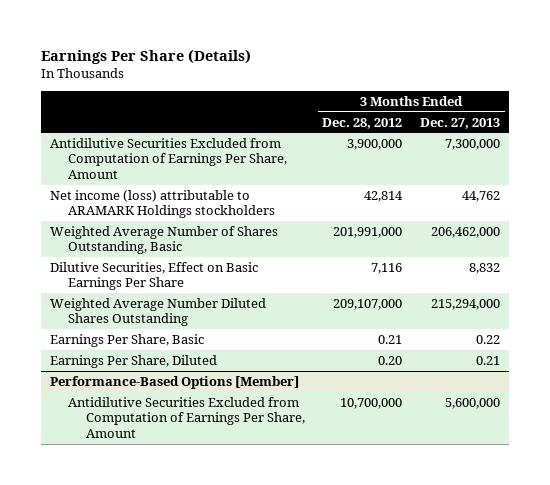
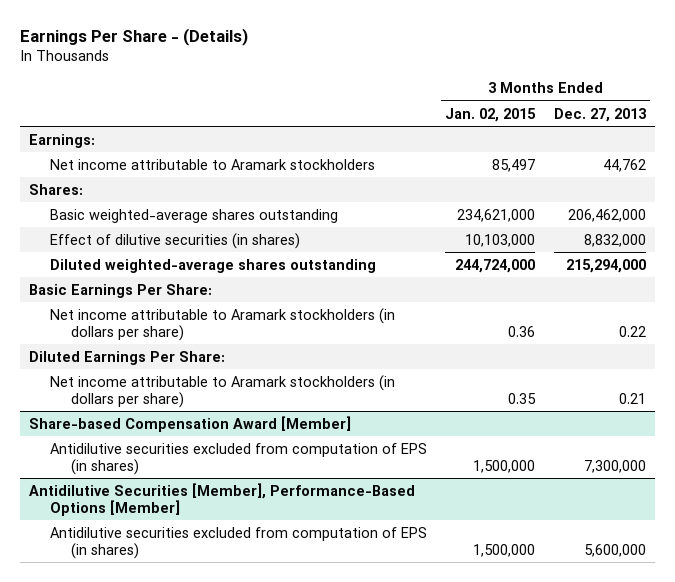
- Earnings Per Share (Details)
+ Earnings Per Share - (Details)
- | 3 Months Ended Dec. 28, 2012 | 3 Months Ended Dec. 27, 2013
+ | 3 Months Ended Jan. 02, 2015 | 3 Months Ended Dec. 27, 2013
- Antidilutive Securities Excluded from Computation of Earnings Per Share, Amount | 3,900,000 | 7,300,000
- Net income (loss) attributable to ARAMARK Holdings stockholders | 42,814 | 44,762
- Weighted Average Number of Shares Outstanding, Basic | 201,991,000 | 206,462,000
- Dilutive Securities, Effect on Basic Earnings Per Share | 7,116 | 8,832
- Weighted Average Number Diluted Shares Outstanding | 209,107,000 | 215,294,000
- Earnings Per Share, Basic | 0.21 | 0.22
- Earnings Per Share, Diluted | 0.20 | 0.21
- Performance-Based Options [Member]
- Antidilutive Securities Excluded from Computation of Earnings Per Share, Amount | 10,700,000 | 5,600,000
+ Earnings:
+ Net income attributable to Aramark stockholders | 85,497 | 44,762
+ Shares:
+ Basic weighted-average shares outstanding | 234,621,000 | 206,462,000
+ Effect of dilutive securities (in shares) | 10,103,000 | 8,832,000
+ Diluted weighted-average shares outstanding | 244,724,000 | 215,294,000
+ Basic Earnings Per Share:
+ Net income attributable to Aramark stockholders (in dollars per share) | 0.36 | 0.22
+ Diluted Earnings Per Share:
+ Net income attributable to Aramark stockholders (in dollars per share) | 0.35 | 0.21
+ Share-based Compensation Award [Member]
+ Antidilutive securities excluded from computation of EPS (in shares) | 1,500,000 | 7,300,000
+ Antidilutive Securities [Member], Performance-Based Options [Member]
+ Antidilutive securities excluded from computation of EPS (in shares) | 1,500,000 | 5,600,000

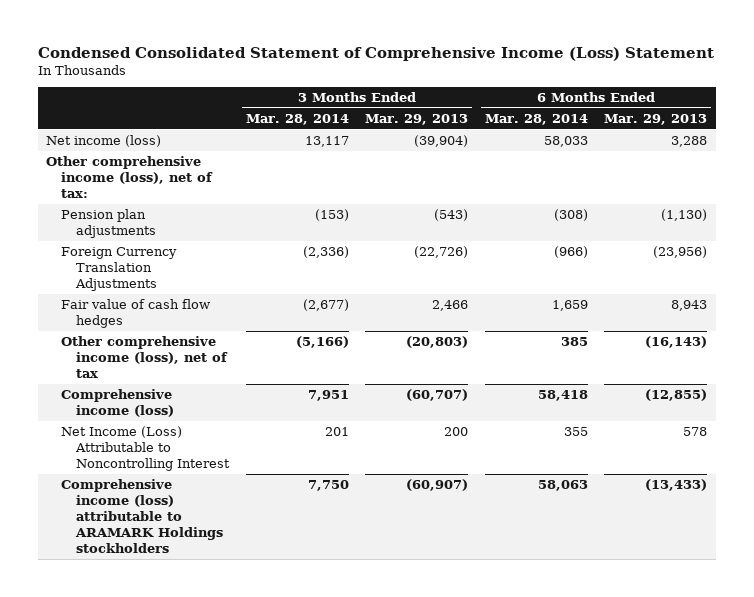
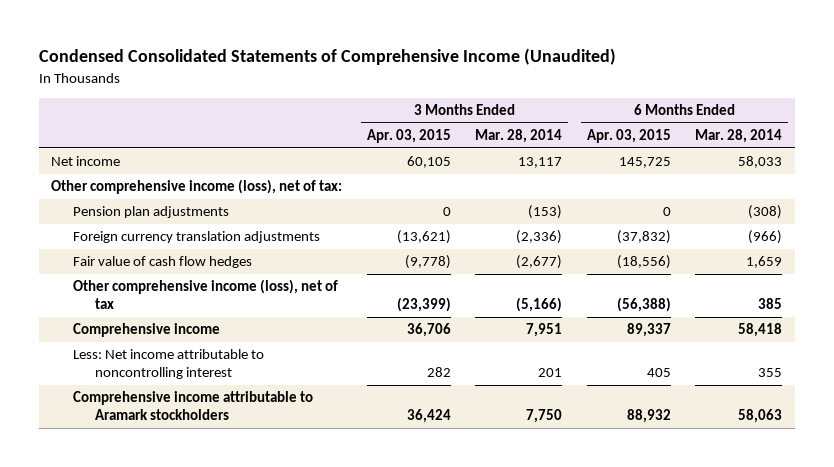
- Condensed Consolidated Statement of Comprehensive Income (Loss) Statement
+ Condensed Consolidated Statements of Comprehensive Income (Unaudited)
- | 3 Months Ended Mar. 28, 2014 | 3 Months Ended Mar. 29, 2013 | 6 Months Ended Mar. 28, 2014 | 6 Months Ended Mar. 29, 2013
+ | 3 Months Ended Apr. 03, 2015 | 3 Months Ended Mar. 28, 2014 | 6 Months Ended Apr. 03, 2015 | 6 Months Ended Mar. 28, 2014
- Net income (loss) | 13,117 | (39,904) | 58,033 | 3,288
+ Net income | 60,105 | 13,117 | 145,725 | 58,033
- Foreign Currency Translation Adjustments | (2,336) | (22,726) | (966) | (23,956)
+ Foreign currency translation adjustments | (13,621) | (2,336) | (37,832) | (966)
- Comprehensive income (loss) | 7,951 | (60,707) | 58,418 | (12,855)
- Net Income (Loss) Attributable to Noncontrolling Interest | 201 | 200 | 355 | 578
- Comprehensive income (loss) attributable to ARAMARK Holdings stockholders | 7,750 | (60,907) | 58,063 | (13,433)
+ Comprehensive income | 36,706 | 7,951 | 89,337 | 58,418
+ Less: Net income attributable to noncontrolling interest | 282 | 201 | 405 | 355
+ Comprehensive income attributable to Aramark stockholders | 36,424 | 7,750 | 88,932 | 58,063

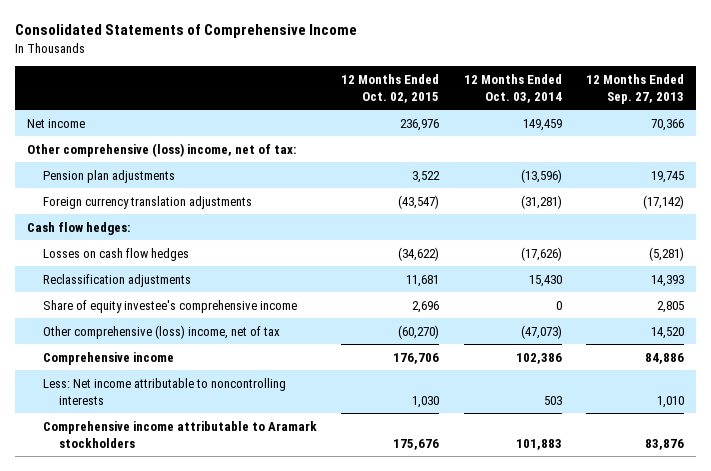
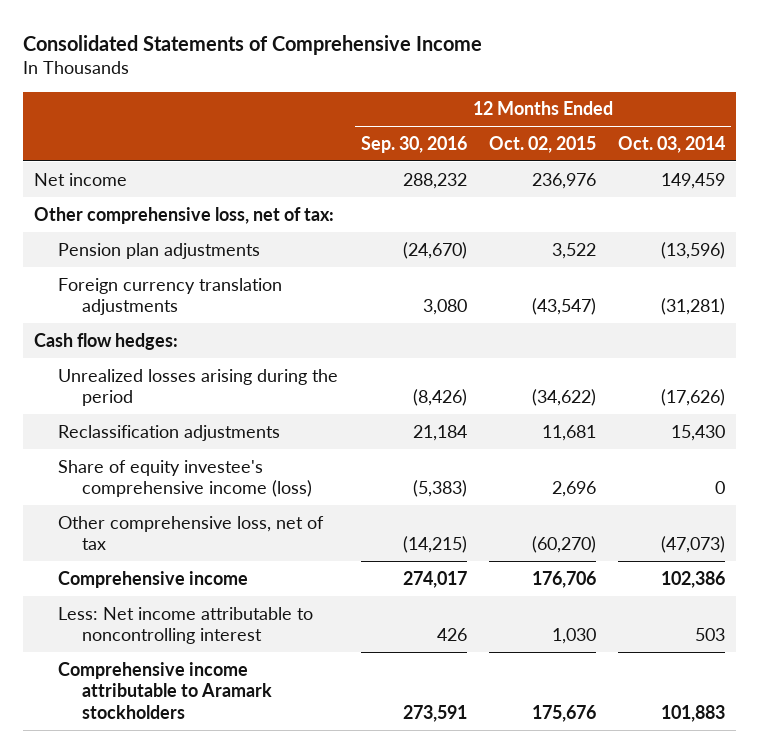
- | 12 Months Ended Oct. 02, 2015 | 12 Months Ended Oct. 03, 2014 | 12 Months Ended Sep. 27, 2013
+ | 12 Months Ended Sep. 30, 2016 | 12 Months Ended Oct. 02, 2015 | 12 Months Ended Oct. 03, 2014
- Other comprehensive (loss) income, net of tax:
+ Other comprehensive loss, net of tax:
- Losses on cash flow hedges | (34,622) | (17,626) | (5,281)
+ Unrealized losses arising during the period | (8,426) | (34,622) | (17,626)
- Share of equity investee's comprehensive income | 2,696 | 0 | 2,805
- Other comprehensive (loss) income, net of tax | (60,270) | (47,073) | 14,520
+ Share of equity investee's comprehensive income (loss) | (5,383) | 2,696 | 0
+ Other comprehensive loss, net of tax | (14,215) | (60,270) | (47,073)
- Less: Net income attributable to noncontrolling interests | 1,030 | 503 | 1,010
+ Less: Net income attributable to noncontrolling interest | 426 | 1,030 | 503

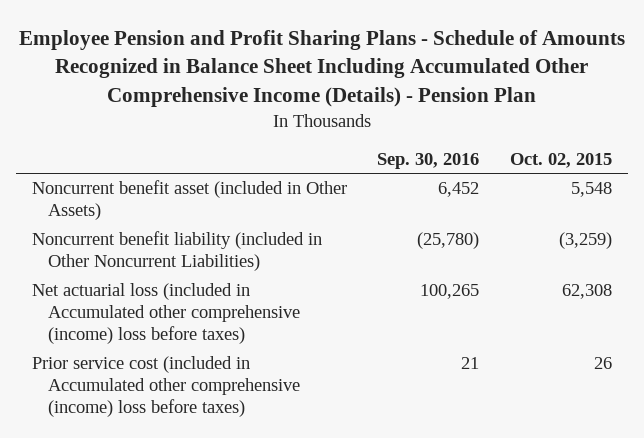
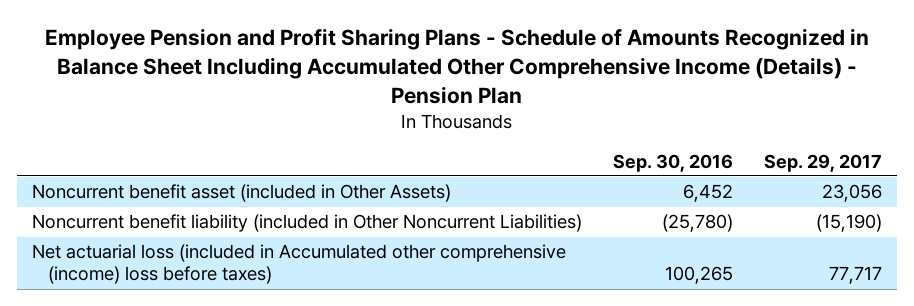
- | Sep. 30, 2016 | Oct. 02, 2015
+ | Sep. 30, 2016 | Sep. 29, 2017
- Prior service cost (included in Accumulated other comprehensive (income) loss before taxes) | 21 | 26

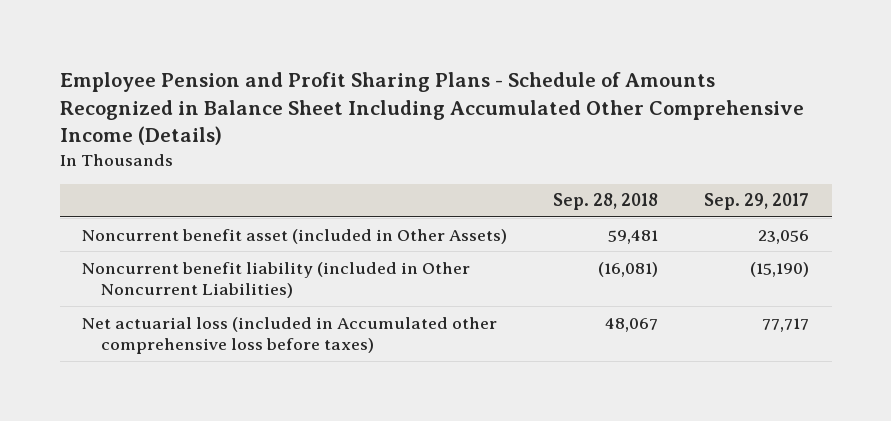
- Employee Pension and Profit Sharing Plans - Schedule of Amounts Recognized in Balance Sheet Including Accumulated Other Comprehensive Income (Details) - Pension Plan
+ Employee Pension and Profit Sharing Plans - Schedule of Amounts Recognized in Balance Sheet Including Accumulated Other Comprehensive Income (Details)
- | Sep. 30, 2016 | Sep. 29, 2017
+ | Sep. 28, 2018 | Sep. 29, 2017
- Net actuarial loss (included in Accumulated other comprehensive (income) loss before taxes) | 100,265 | 77,717
+ Net actuarial loss (included in Accumulated other comprehensive loss before taxes) | 48,067 | 77,717

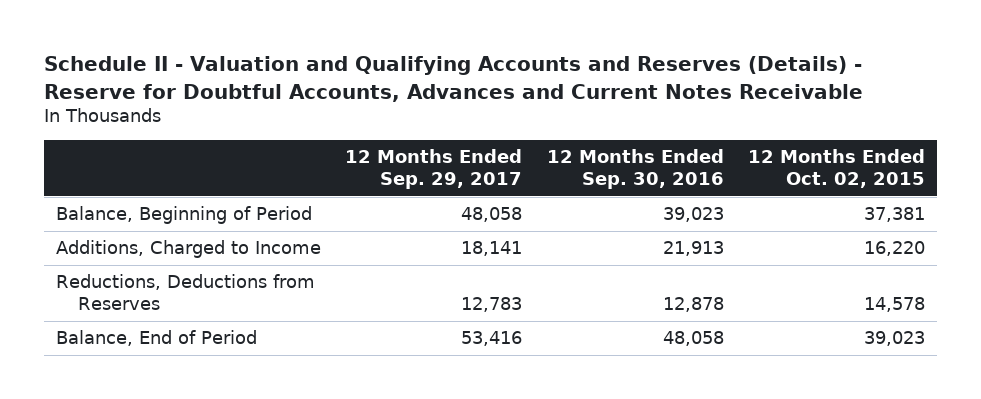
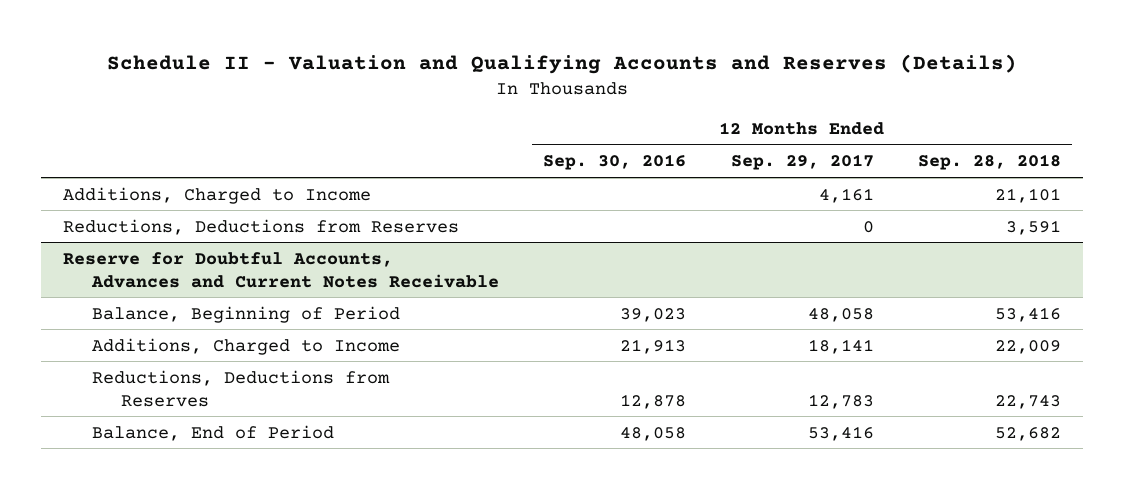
- Schedule II - Valuation and Qualifying Accounts and Reserves (Details) - Reserve for Doubtful Accounts, Advances and Current Notes Receivable
+ Schedule II - Valuation and Qualifying Accounts and Reserves (Details)
- | 12 Months Ended Sep. 29, 2017 | 12 Months Ended Sep. 30, 2016 | 12 Months Ended Oct. 02, 2015
+ | 12 Months Ended Sep. 30, 2016 | 12 Months Ended Sep. 29, 2017 | 12 Months Ended Sep. 28, 2018
+ Additions, Charged to Income | | 4,161 | 21,101
+ Reductions, Deductions from Reserves | | 0 | 3,591
+ Reserve for Doubtful Accounts, Advances and Current Notes Receivable

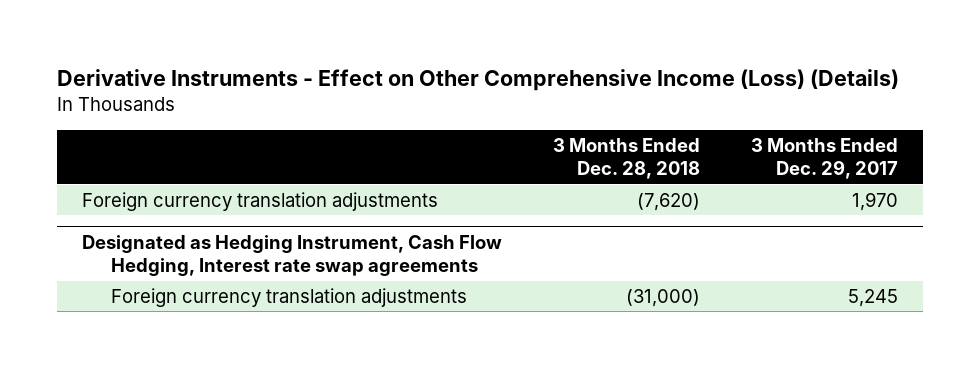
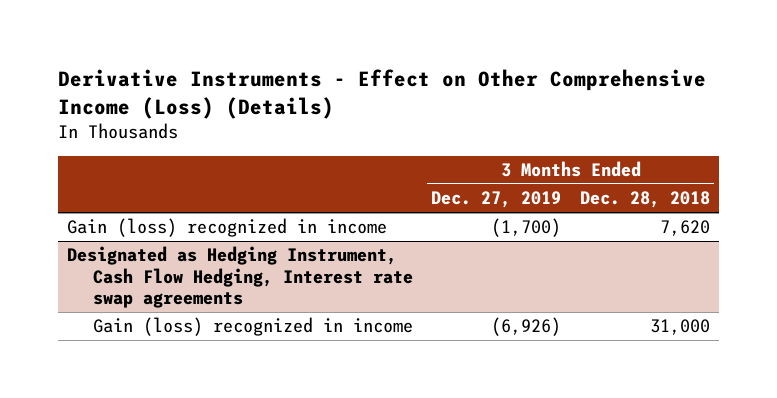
- | 3 Months Ended Dec. 28, 2018 | 3 Months Ended Dec. 29, 2017
+ | 3 Months Ended Dec. 27, 2019 | 3 Months Ended Dec. 28, 2018
- Foreign currency translation adjustments | (7,620) | 1,970
+ Gain (loss) recognized in income | (1,700) | 7,620
@ Designated as Hedging Instrument, Cash Flow Hedging, Interest rate swap agreements
- Foreign currency translation adjustments | (31,000) | 5,245
+ Gain (loss) recognized in income | (6,926) | 31,000

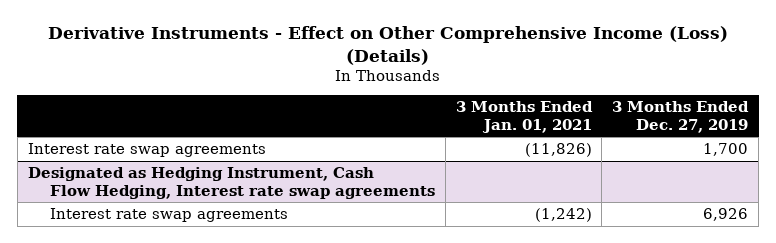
- | 3 Months Ended Dec. 27, 2019 | 3 Months Ended Dec. 28, 2018
+ | 3 Months Ended Jan. 01, 2021 | 3 Months Ended Dec. 27, 2019
- Gain (loss) recognized in income | (1,700) | 7,620
+ Interest rate swap agreements | (11,826) | 1,700
@ Designated as Hedging Instrument, Cash Flow Hedging, Interest rate swap agreements
- Gain (loss) recognized in income | (6,926) | 31,000
+ Interest rate swap agreements | (1,242) | 6,926

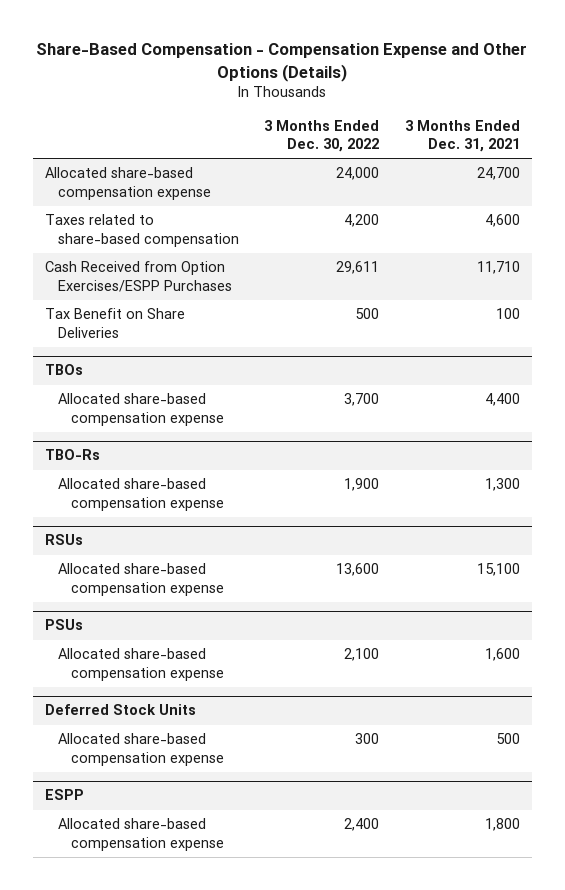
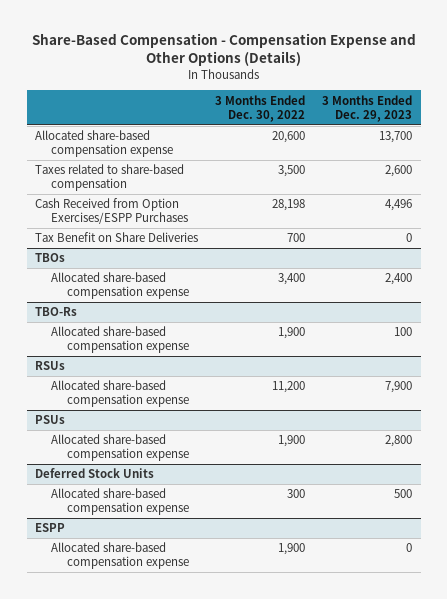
- | 3 Months Ended Dec. 30, 2022 | 3 Months Ended Dec. 31, 2021
+ | 3 Months Ended Dec. 30, 2022 | 3 Months Ended Dec. 29, 2023
- Allocated share-based compensation expense | 24,000 | 24,700
- Taxes related to share-based compensation | 4,200 | 4,600
- Cash Received from Option Exercises/ESPP Purchases | 29,611 | 11,710
- Tax Benefit on Share Deliveries | 500 | 100
+ Allocated share-based compensation expense | 20,600 | 13,700
+ Taxes related to share-based compensation | 3,500 | 2,600
+ Cash Received from Option Exercises/ESPP Purchases | 28,198 | 4,496
+ Tax Benefit on Share Deliveries | 700 | 0
@ TBOs
- Allocated share-based compensation expense | 3,700 | 4,400
+ Allocated share-based compensation expense | 3,400 | 2,400
@ RSUs
- Allocated share-based compensation expense | 13,600 | 15,100
+ Allocated share-based compensation expense | 11,200 | 7,900
@ PSUs
- Allocated share-based compensation expense | 2,100 | 1,600
+ Allocated share-based compensation expense | 1,900 | 2,800
@ ESPP
- Allocated share-based compensation expense | 2,400 | 1,800
+ Allocated share-based compensation expense | 1,900 | 0

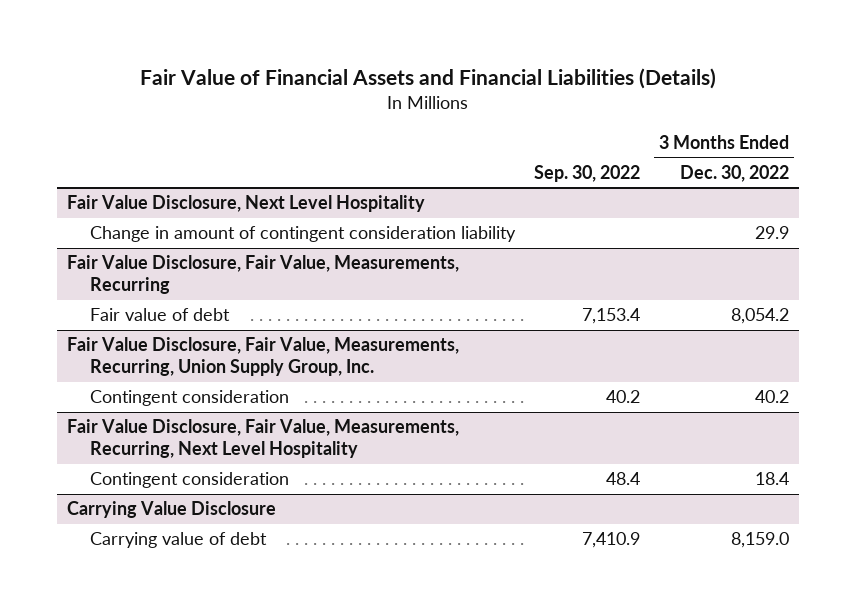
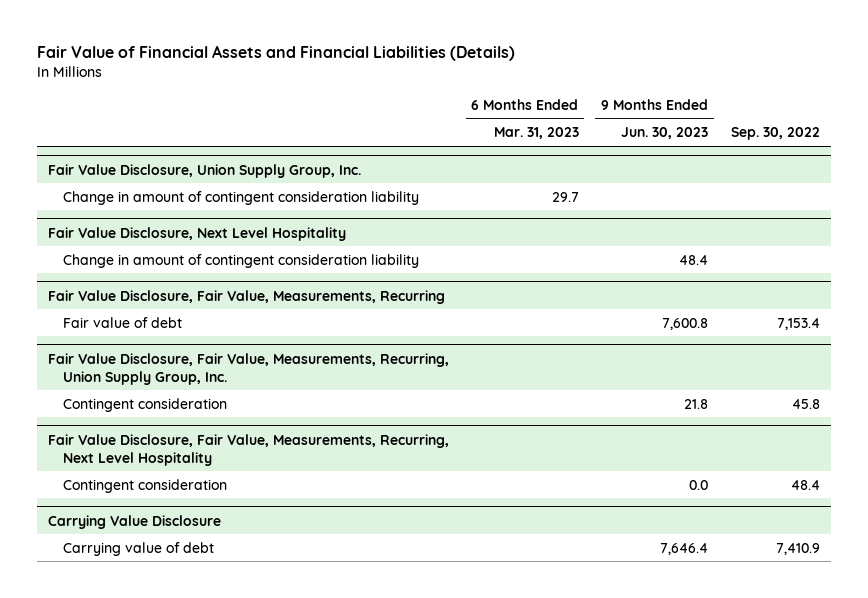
- | Sep. 30, 2022 | 3 Months Ended Dec. 30, 2022
+ | 6 Months Ended Mar. 31, 2023 | 9 Months Ended Jun. 30, 2023 | Sep. 30, 2022
+ Fair Value Disclosure, Union Supply Group, Inc.
+ Change in amount of contingent consideration liability | 29.7 | |
@ Fair Value Disclosure, Fair Value, Measurements, Recurring, Union Supply Group, Inc.
- Contingent consideration | 40.2 | 40.2
+ Contingent consideration | | 21.8 | 45.8

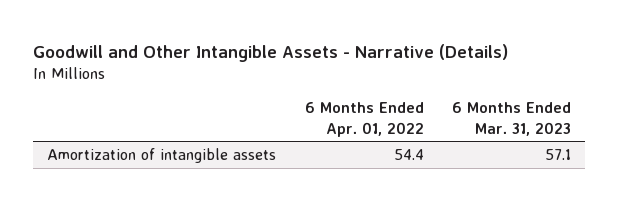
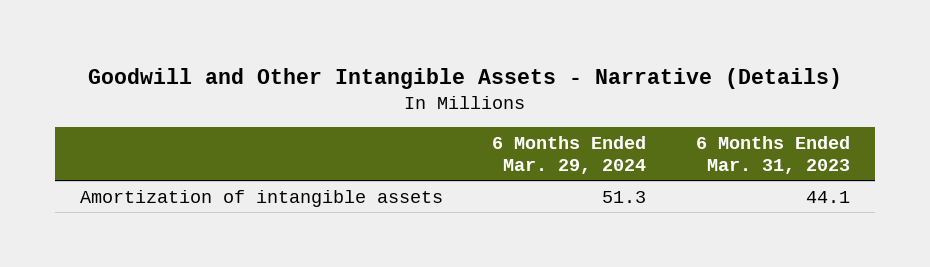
- | 6 Months Ended Apr. 01, 2022 | 6 Months Ended Mar. 31, 2023
+ | 6 Months Ended Mar. 29, 2024 | 6 Months Ended Mar. 31, 2023
- Amortization of intangible assets | 54.4 | 57.1
+ Amortization of intangible assets | 51.3 | 44.1

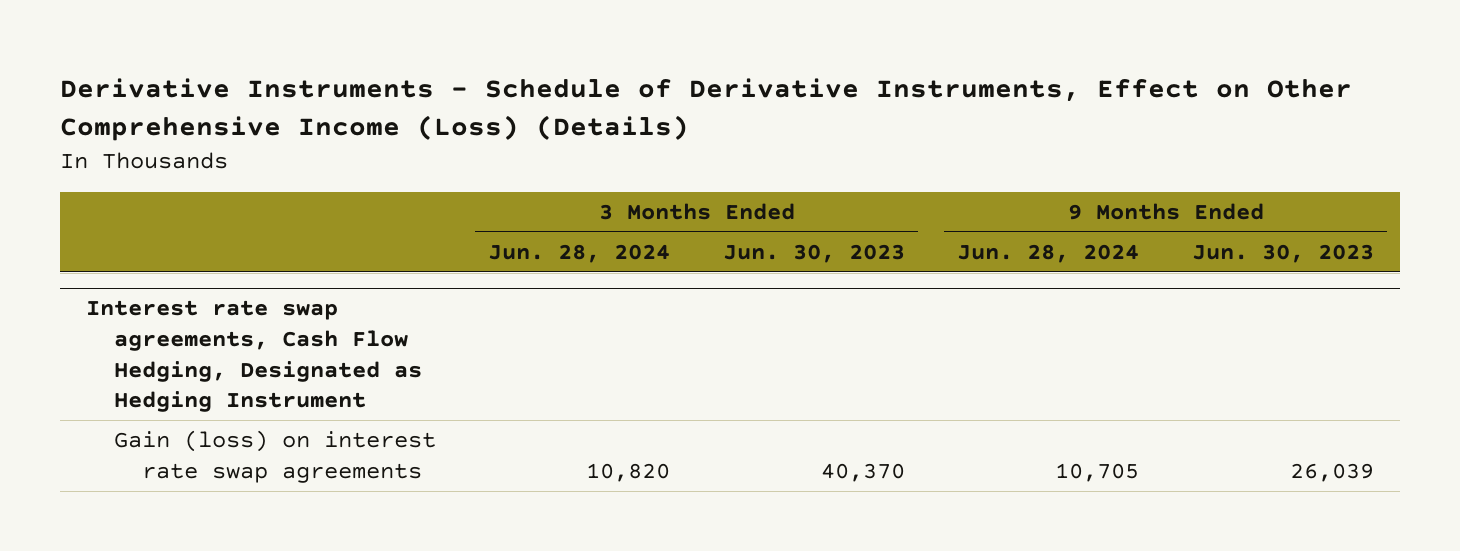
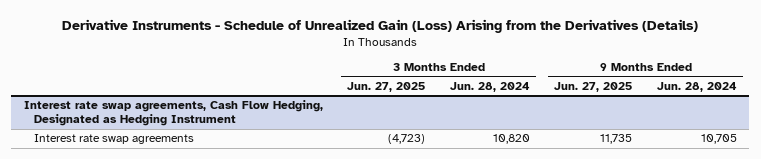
- Derivative Instruments - Schedule of Derivative Instruments, Effect on Other Comprehensive Income (Loss) (Details)
+ Derivative Instruments - Schedule of Unrealized Gain (Loss) Arising from the Derivatives (Details)
- | 3 Months Ended Jun. 28, 2024 | 3 Months Ended Jun. 30, 2023 | 9 Months Ended Jun. 28, 2024 | 9 Months Ended Jun. 30, 2023
+ | 3 Months Ended Jun. 27, 2025 | 3 Months Ended Jun. 28, 2024 | 9 Months Ended Jun. 27, 2025 | 9 Months Ended Jun. 28, 2024
@ Interest rate swap agreements, Cash Flow Hedging, Designated as Hedging Instrument
- Gain (loss) on interest rate swap agreements | 10,820 | 40,370 | 10,705 | 26,039
+ Interest rate swap agreements | (4,723) | 10,820 | 11,735 | 10,705

